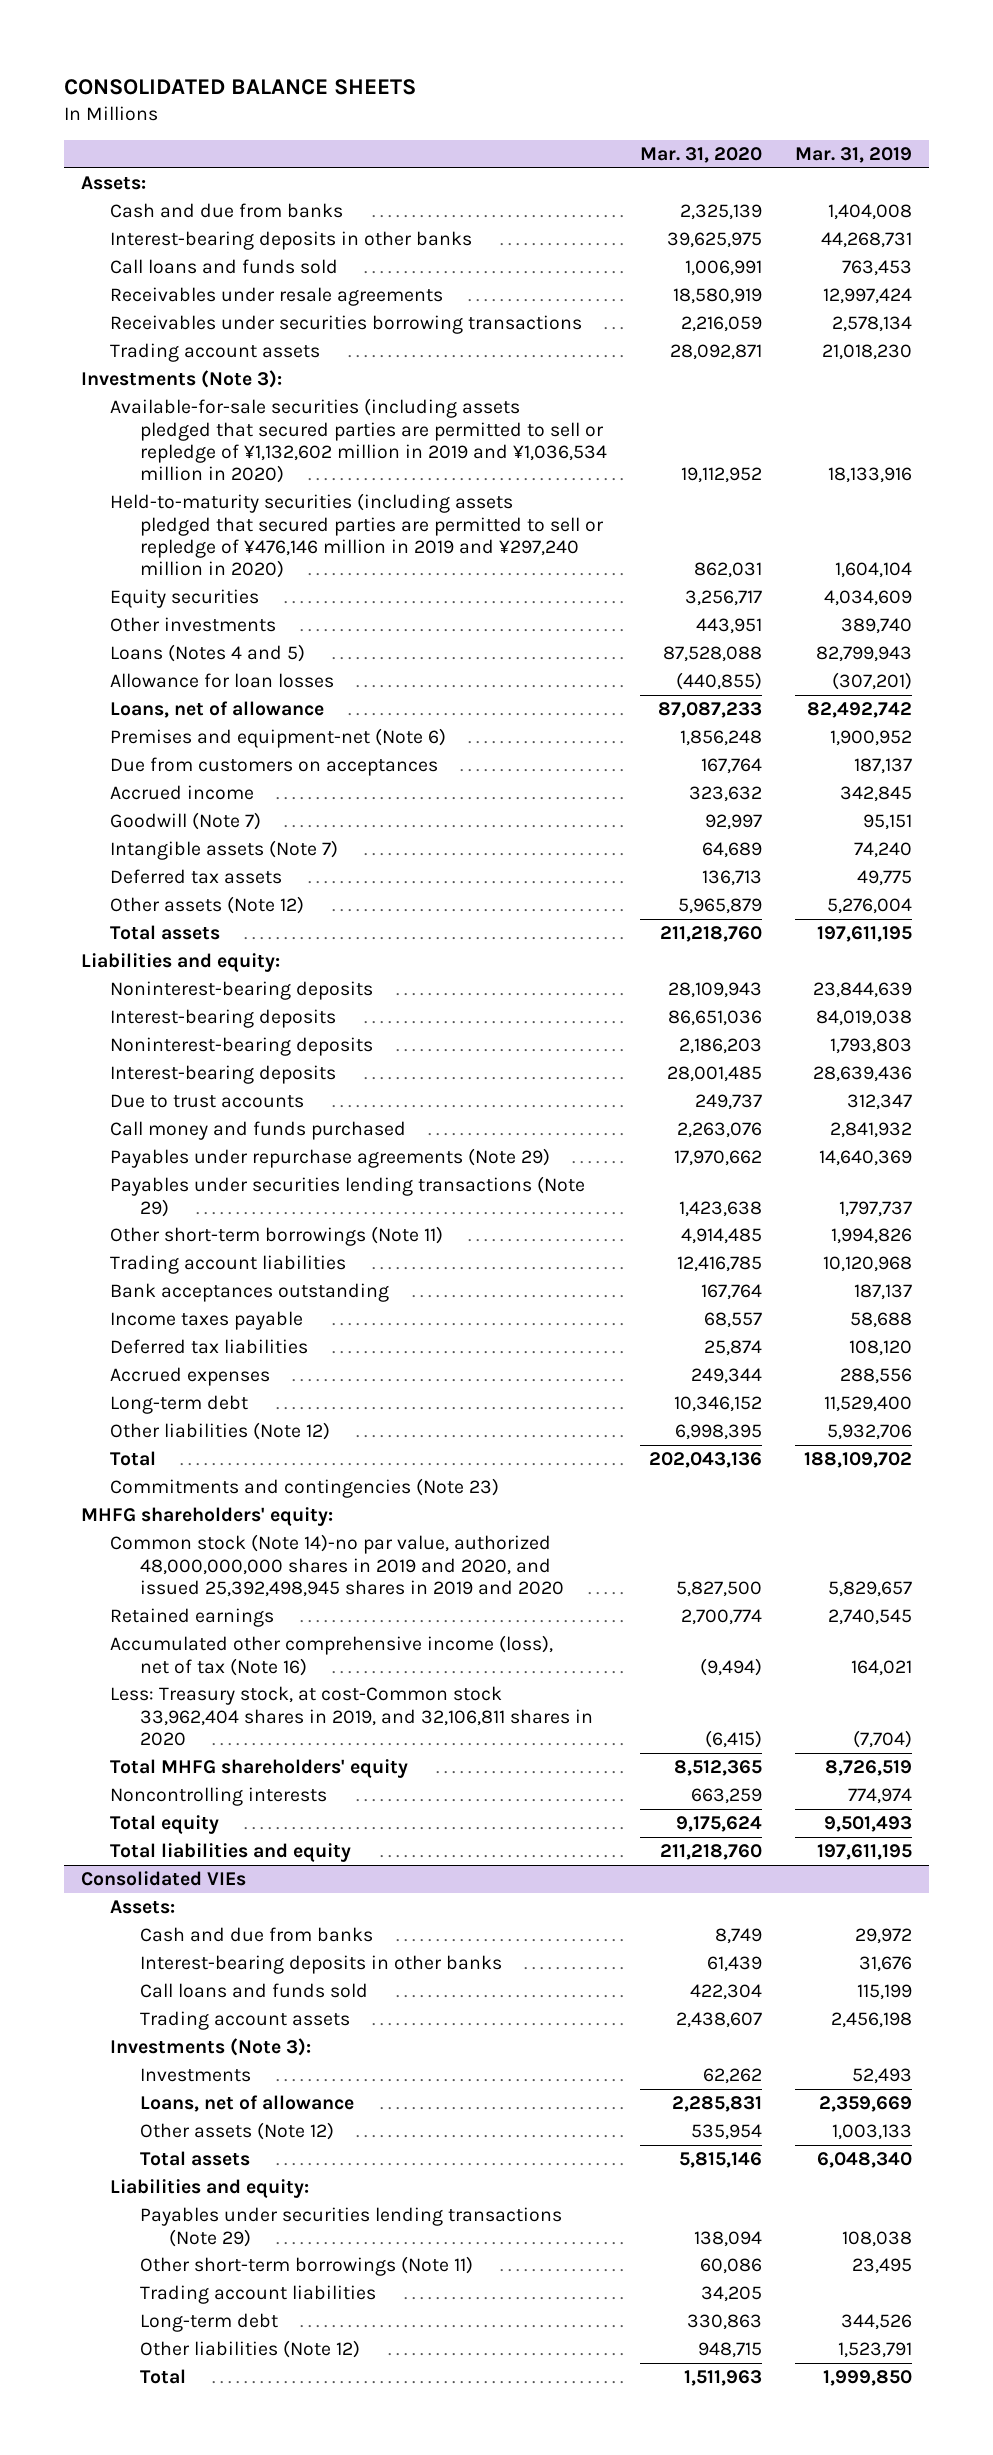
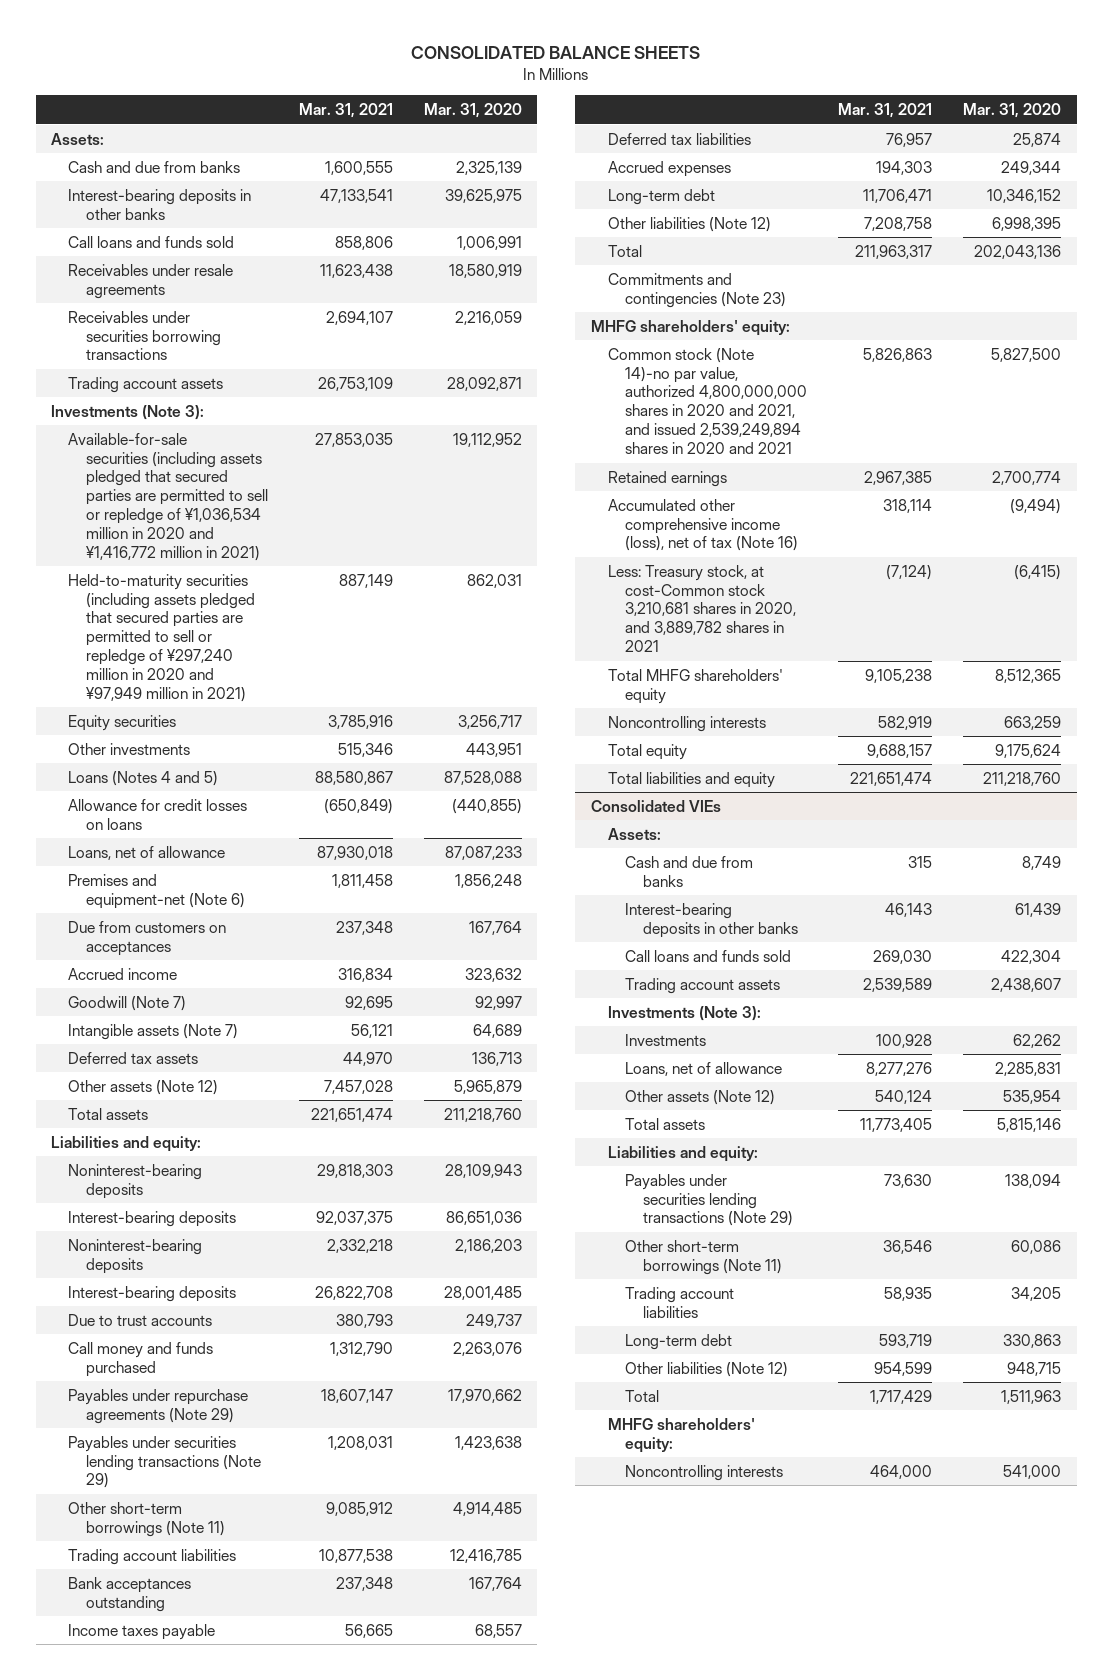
- | Mar. 31, 2020 | Mar. 31, 2019
+ | Mar. 31, 2021 | Mar. 31, 2020
- Available-for-sale securities (including assets pledged that secured parties are permitted to sell or repledge of ¥1,132,602 million in 2019 and ¥1,036,534 million in 2020) | 19,112,952 | 18,133,916
- Held-to-maturity securities (including assets pledged that secured parties are permitted to sell or repledge of ¥476,146 million in 2019 and ¥297,240 million in 2020) | 862,031 | 1,604,104
+ Available-for-sale securities (including assets pledged that secured parties are permitted to sell or repledge of ¥1,036,534 million in 2020 and ¥1,416,772 million in 2021) | 27,853,035 | 19,112,952
+ Held-to-maturity securities (including assets pledged that secured parties are permitted to sell or repledge of ¥297,240 million in 2020 and ¥97,949 million in 2021) | 887,149 | 862,031
- Allowance for loan losses | (440,855) | (307,201)
+ Allowance for credit losses on loans | (650,849) | (440,855)
- Common stock (Note 14)-no par value, authorized 48,000,000,000 shares in 2019 and 2020, and issued 25,392,498,945 shares in 2019 and 2020 | 5,827,500 | 5,829,657
+ Common stock (Note 14)-no par value, authorized 4,800,000,000 shares in 2020 and 2021, and issued 2,539,249,894 shares in 2020 and 2021 | 5,826,863 | 5,827,500
- Less: Treasury stock, at cost-Common stock 33,962,404 shares in 2019, and 32,106,811 shares in 2020 | (6,415) | (7,704)
+ Less: Treasury stock, at cost-Common stock 3,210,681 shares in 2020, and 3,889,782 shares in 2021 | (7,124) | (6,415)
@ Consolidated VIEs
+ MHFG shareholders' equity:
+ Noncontrolling interests | 464,000 | 541,000

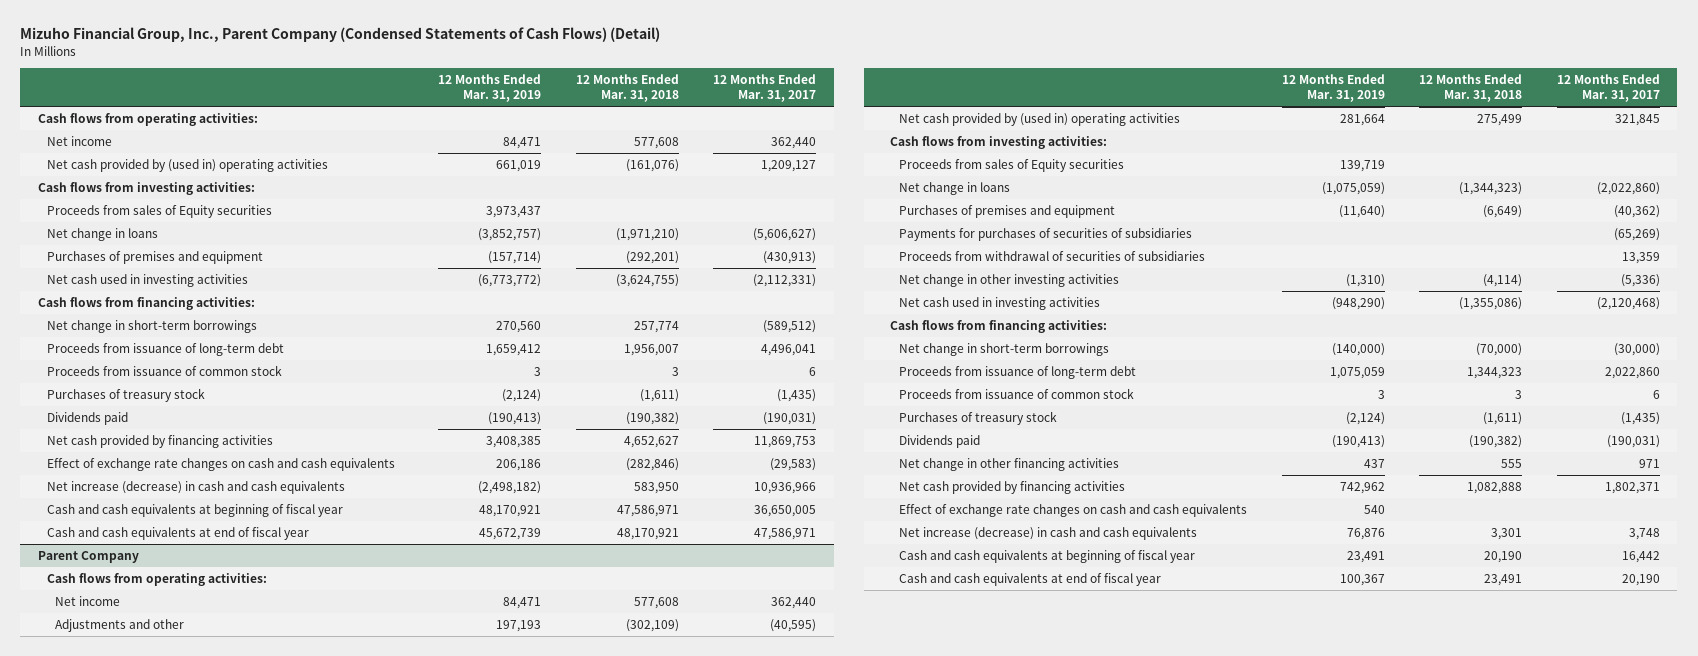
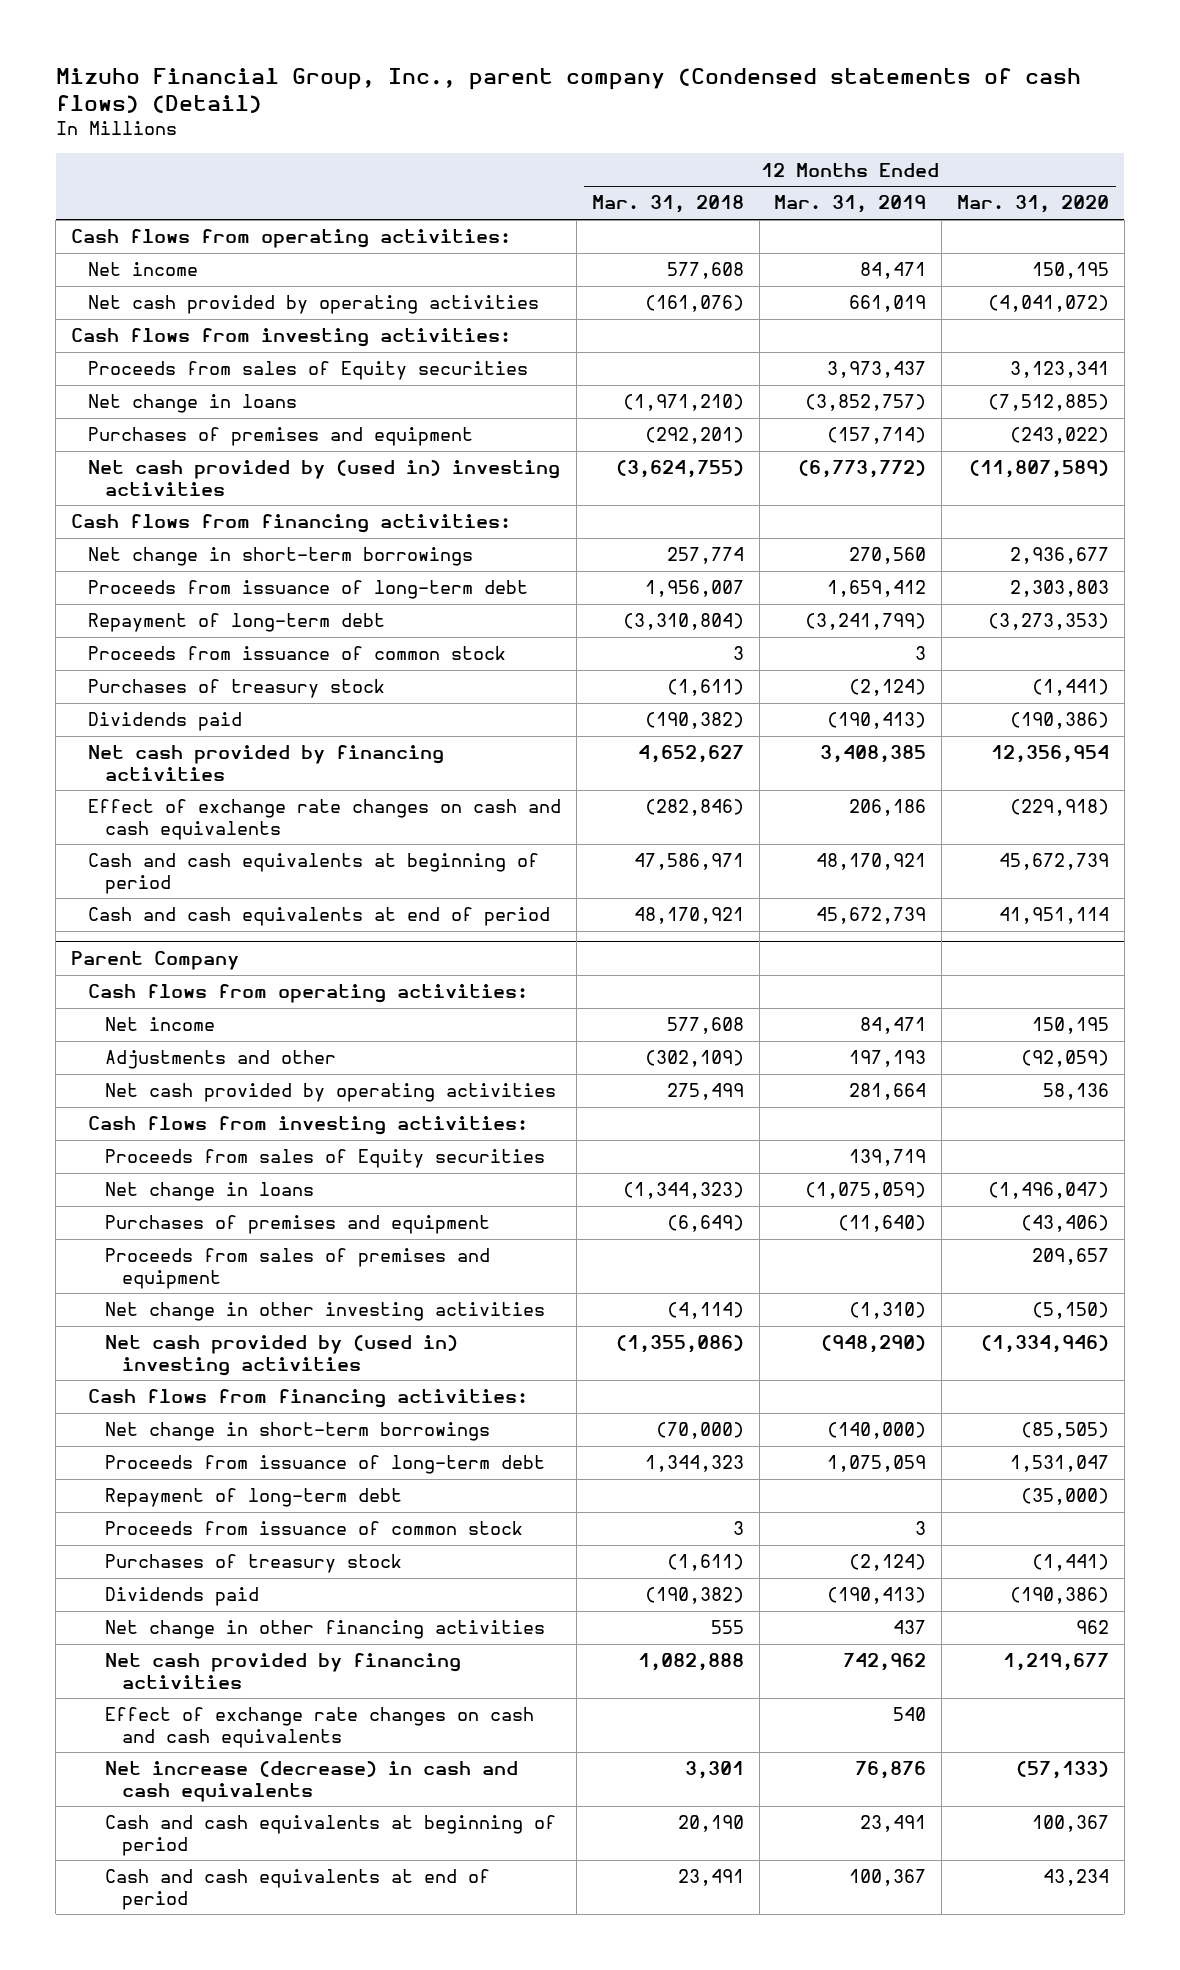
- Mizuho Financial Group, Inc., Parent Company (Condensed Statements of Cash Flows) (Detail)
+ Mizuho Financial Group, Inc., parent company (Condensed statements of cash flows) (Detail)
- | 12 Months Ended Mar. 31, 2019 | 12 Months Ended Mar. 31, 2018 | 12 Months Ended Mar. 31, 2017
+ | 12 Months Ended Mar. 31, 2018 | 12 Months Ended Mar. 31, 2019 | 12 Months Ended Mar. 31, 2020
- Net cash provided by (used in) operating activities | 661,019 | (161,076) | 1,209,127
+ Net cash provided by operating activities | (161,076) | 661,019 | (4,041,072)
- Net cash used in investing activities | (6,773,772) | (3,624,755) | (2,112,331)
+ Net cash provided by (used in) investing activities | (3,624,755) | (6,773,772) | (11,807,589)
+ Repayment of long-term debt | (3,310,804) | (3,241,799) | (3,273,353)
- Net increase (decrease) in cash and cash equivalents | (2,498,182) | 583,950 | 10,936,966
- Cash and cash equivalents at beginning of fiscal year | 48,170,921 | 47,586,971 | 36,650,005
- Cash and cash equivalents at end of fiscal year | 45,672,739 | 48,170,921 | 47,586,971
+ Cash and cash equivalents at beginning of period | 47,586,971 | 48,170,921 | 45,672,739
+ Cash and cash equivalents at end of period | 48,170,921 | 45,672,739 | 41,951,114
@ Parent Company
- Net cash provided by (used in) operating activities | 281,664 | 275,499 | 321,845
+ Net cash provided by operating activities | 275,499 | 281,664 | 58,136
- Payments for purchases of securities of subsidiaries | | | (65,269)
- Proceeds from withdrawal of securities of subsidiaries | | | 13,359
+ Proceeds from sales of premises and equipment | | | 209,657
- Net cash used in investing activities | (948,290) | (1,355,086) | (2,120,468)
+ Net cash provided by (used in) investing activities | (1,355,086) | (948,290) | (1,334,946)
+ Repayment of long-term debt | | | (35,000)
- Cash and cash equivalents at beginning of fiscal year | 23,491 | 20,190 | 16,442
- Cash and cash equivalents at end of fiscal year | 100,367 | 23,491 | 20,190
+ Cash and cash equivalents at beginning of period | 20,190 | 23,491 | 100,367
+ Cash and cash equivalents at end of period | 23,491 | 100,367 | 43,234

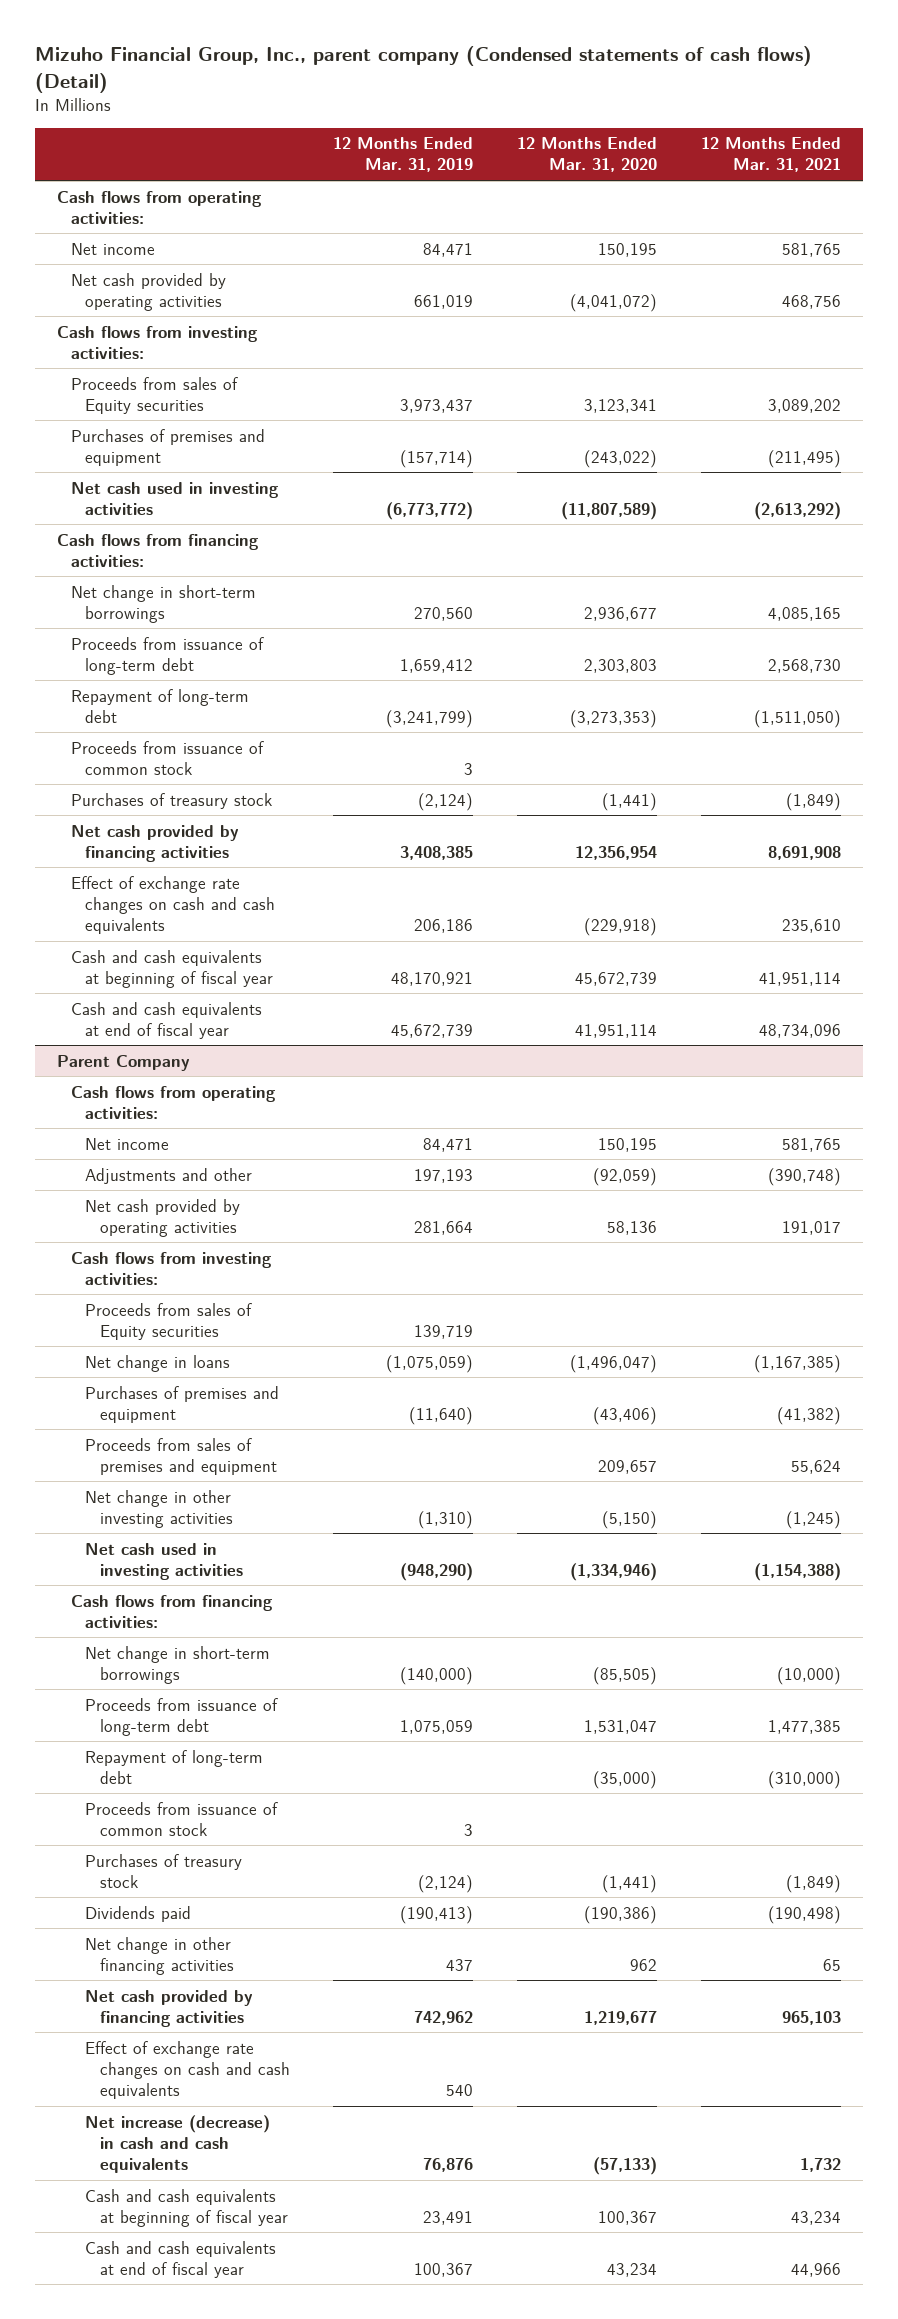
- | 12 Months Ended Mar. 31, 2018 | 12 Months Ended Mar. 31, 2019 | 12 Months Ended Mar. 31, 2020
+ | 12 Months Ended Mar. 31, 2019 | 12 Months Ended Mar. 31, 2020 | 12 Months Ended Mar. 31, 2021
- Net change in loans | (1,971,210) | (3,852,757) | (7,512,885)
- Net cash provided by (used in) investing activities | (3,624,755) | (6,773,772) | (11,807,589)
+ Net cash used in investing activities | (6,773,772) | (11,807,589) | (2,613,292)
- Dividends paid | (190,382) | (190,413) | (190,386)
- Cash and cash equivalents at beginning of period | 47,586,971 | 48,170,921 | 45,672,739
- Cash and cash equivalents at end of period | 48,170,921 | 45,672,739 | 41,951,114
+ Cash and cash equivalents at beginning of fiscal year | 48,170,921 | 45,672,739 | 41,951,114
+ Cash and cash equivalents at end of fiscal year | 45,672,739 | 41,951,114 | 48,734,096
@ Parent Company
- Net cash provided by (used in) investing activities | (1,355,086) | (948,290) | (1,334,946)
+ Net cash used in investing activities | (948,290) | (1,334,946) | (1,154,388)
- Cash and cash equivalents at beginning of period | 20,190 | 23,491 | 100,367
- Cash and cash equivalents at end of period | 23,491 | 100,367 | 43,234
+ Cash and cash equivalents at beginning of fiscal year | 23,491 | 100,367 | 43,234
+ Cash and cash equivalents at end of fiscal year | 100,367 | 43,234 | 44,966

